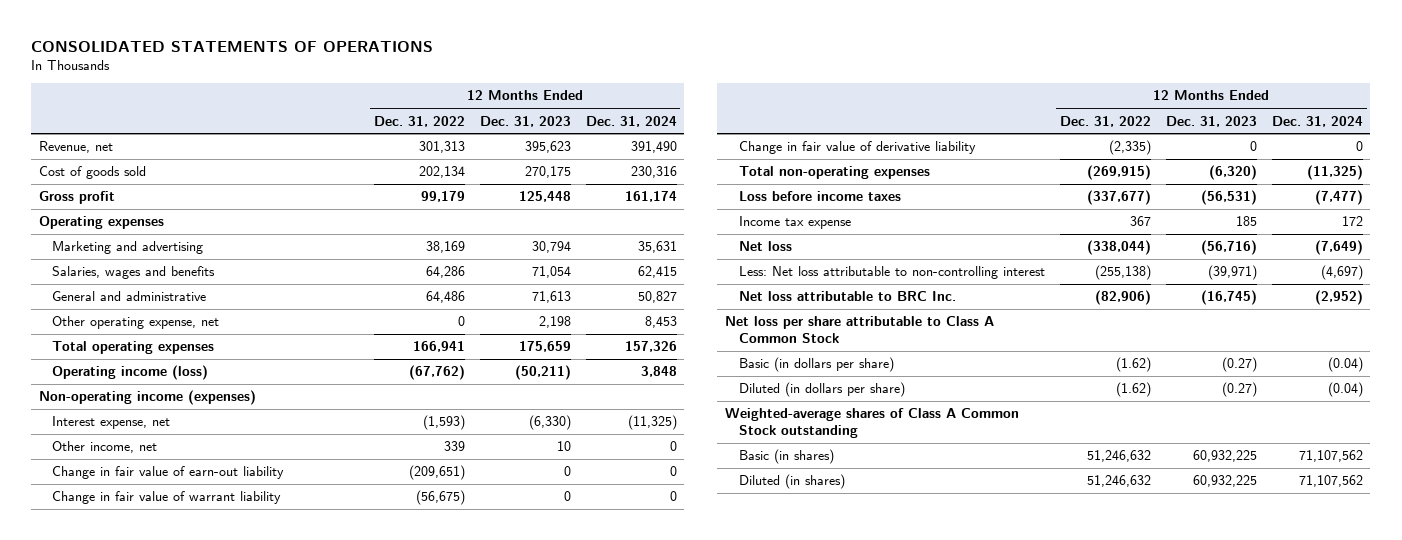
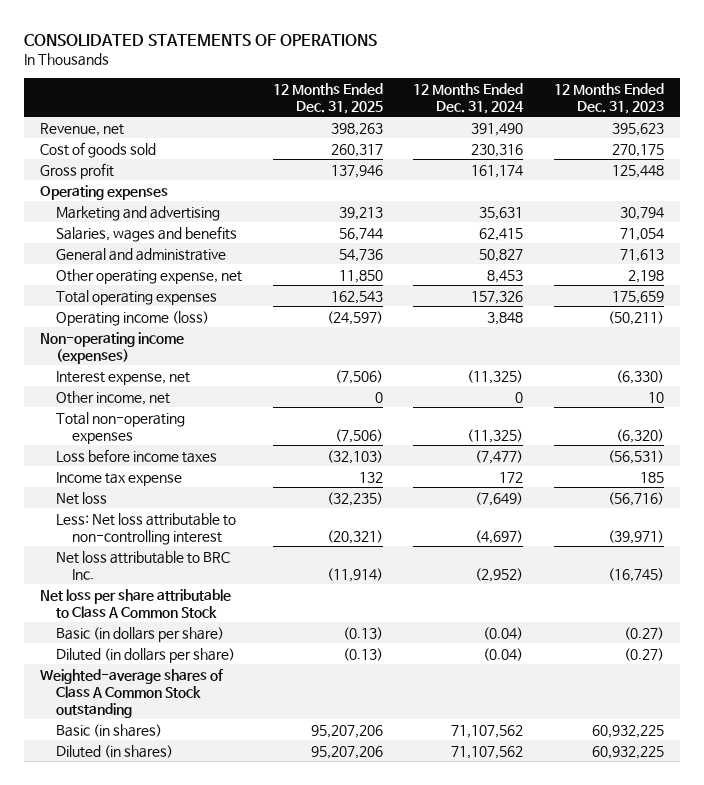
- | 12 Months Ended Dec. 31, 2022 | 12 Months Ended Dec. 31, 2023 | 12 Months Ended Dec. 31, 2024
+ | 12 Months Ended Dec. 31, 2025 | 12 Months Ended Dec. 31, 2024 | 12 Months Ended Dec. 31, 2023
- Change in fair value of earn-out liability | (209,651) | 0 | 0
- Change in fair value of warrant liability | (56,675) | 0 | 0
- Change in fair value of derivative liability | (2,335) | 0 | 0

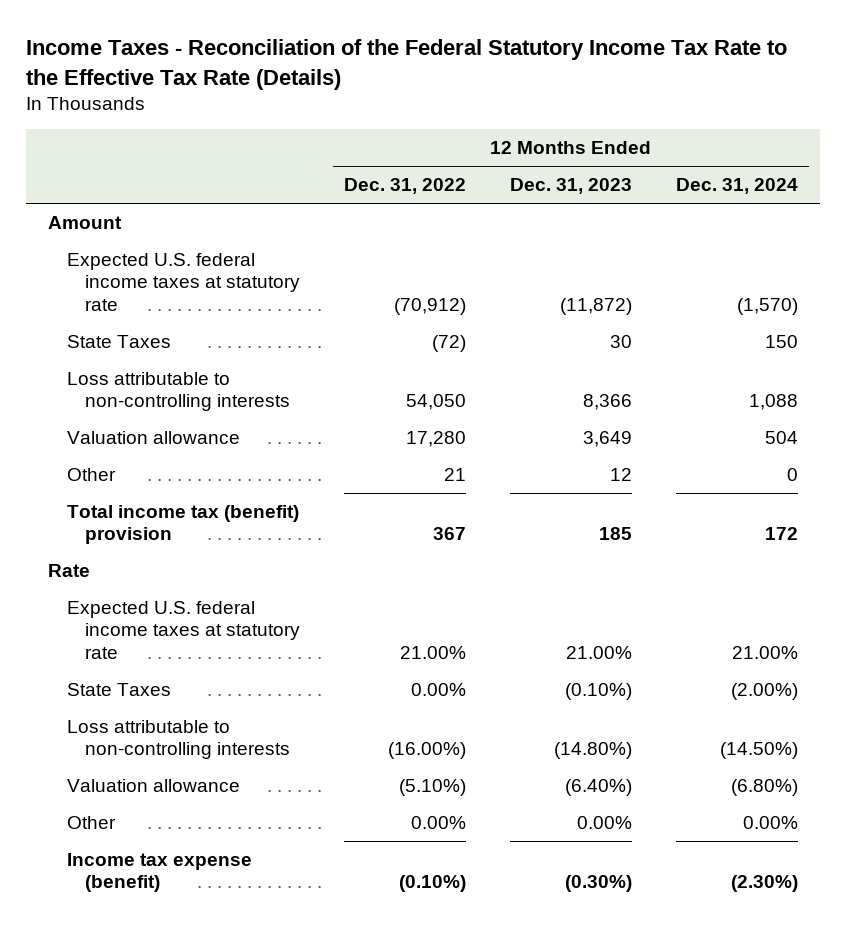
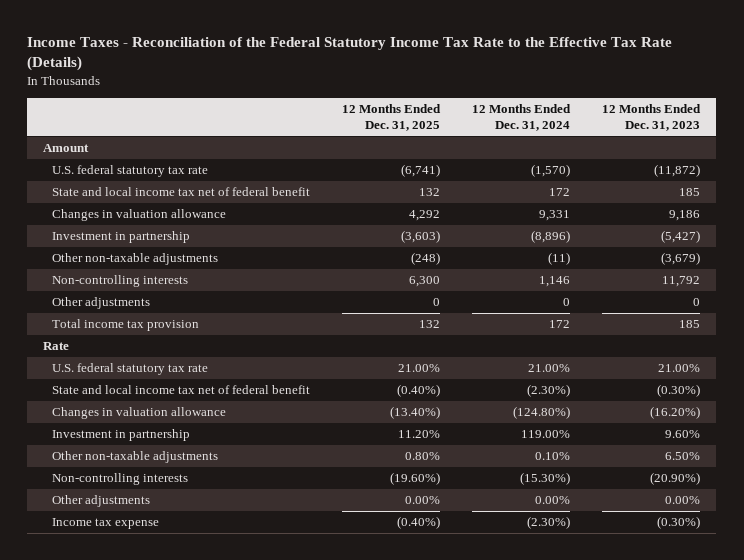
- | 12 Months Ended Dec. 31, 2022 | 12 Months Ended Dec. 31, 2023 | 12 Months Ended Dec. 31, 2024
+ | 12 Months Ended Dec. 31, 2025 | 12 Months Ended Dec. 31, 2024 | 12 Months Ended Dec. 31, 2023
- Expected U.S. federal income taxes at statutory rate | (70,912) | (11,872) | (1,570)
- State Taxes | (72) | 30 | 150
- Loss attributable to non-controlling interests | 54,050 | 8,366 | 1,088
- Valuation allowance | 17,280 | 3,649 | 504
- Other | 21 | 12 | 0
- Total income tax (benefit) provision | 367 | 185 | 172
+ U.S. federal statutory tax rate | (6,741) | (1,570) | (11,872)
+ State and local income tax net of federal benefit | 132 | 172 | 185
+ Changes in valuation allowance | 4,292 | 9,331 | 9,186
+ Investment in partnership | (3,603) | (8,896) | (5,427)
+ Other non-taxable adjustments | (248) | (11) | (3,679)
+ Non-controlling interests | 6,300 | 1,146 | 11,792
+ Other adjustments | 0 | 0 | 0
+ Total income tax provision | 132 | 172 | 185
- Expected U.S. federal income taxes at statutory rate | 21.00% | 21.00% | 21.00%
- State Taxes | 0.00% | (0.10%) | (2.00%)
- Loss attributable to non-controlling interests | (16.00%) | (14.80%) | (14.50%)
- Valuation allowance | (5.10%) | (6.40%) | (6.80%)
- Other | 0.00% | 0.00% | 0.00%
- Income tax expense (benefit) | (0.10%) | (0.30%) | (2.30%)
+ U.S. federal statutory tax rate | 21.00% | 21.00% | 21.00%
+ State and local income tax net of federal benefit | (0.40%) | (2.30%) | (0.30%)
+ Changes in valuation allowance | (13.40%) | (124.80%) | (16.20%)
+ Investment in partnership | 11.20% | 119.00% | 9.60%
+ Other non-taxable adjustments | 0.80% | 0.10% | 6.50%
+ Non-controlling interests | (19.60%) | (15.30%) | (20.90%)
+ Other adjustments | 0.00% | 0.00% | 0.00%
+ Income tax expense | (0.40%) | (2.30%) | (0.30%)

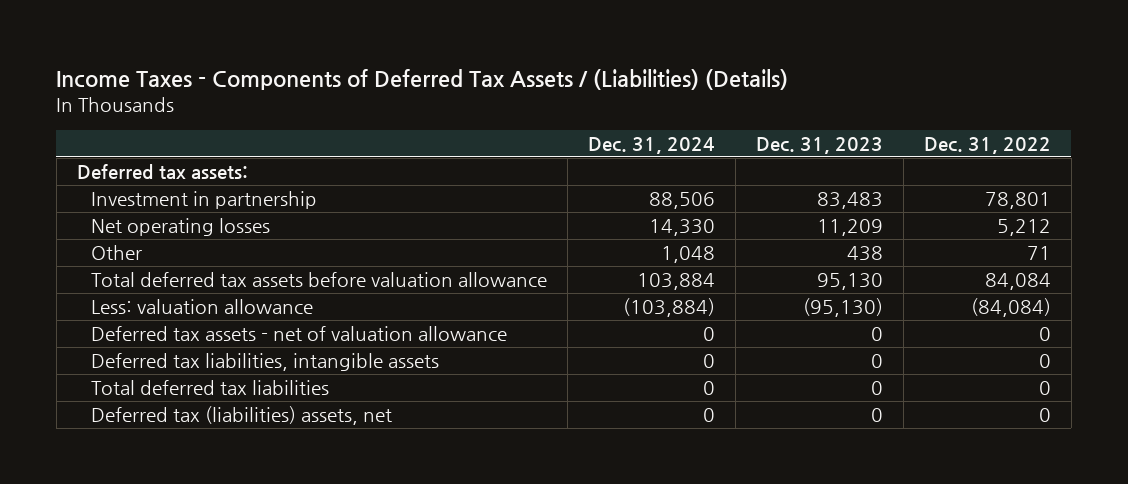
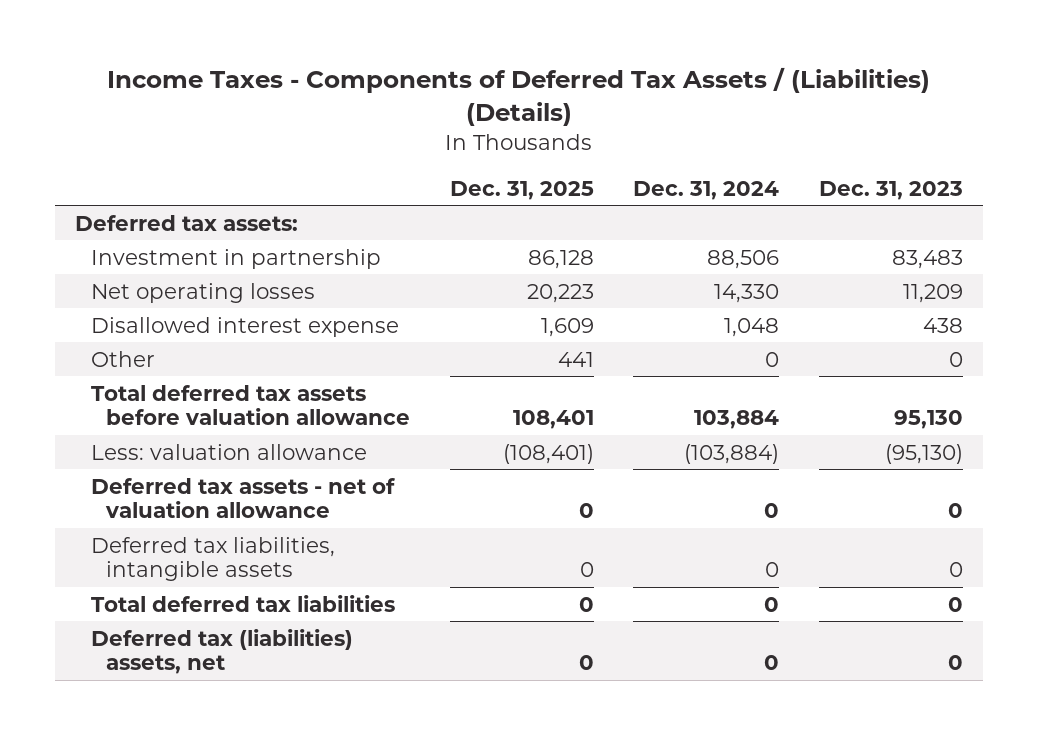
- | Dec. 31, 2024 | Dec. 31, 2023 | Dec. 31, 2022
+ | Dec. 31, 2025 | Dec. 31, 2024 | Dec. 31, 2023
- Other | 1,048 | 438 | 71
+ Disallowed interest expense | 1,609 | 1,048 | 438
+ Other | 441 | 0 | 0

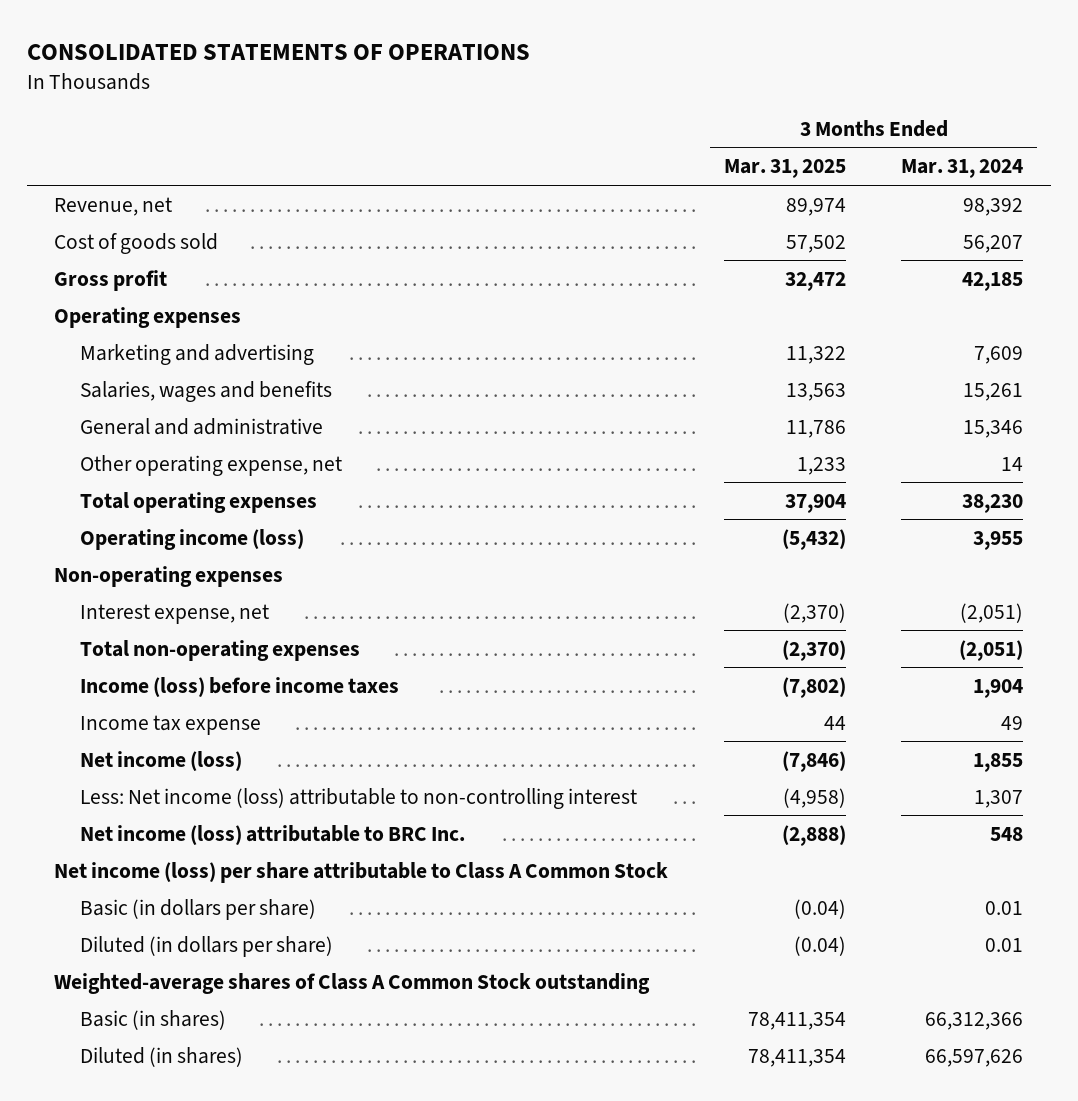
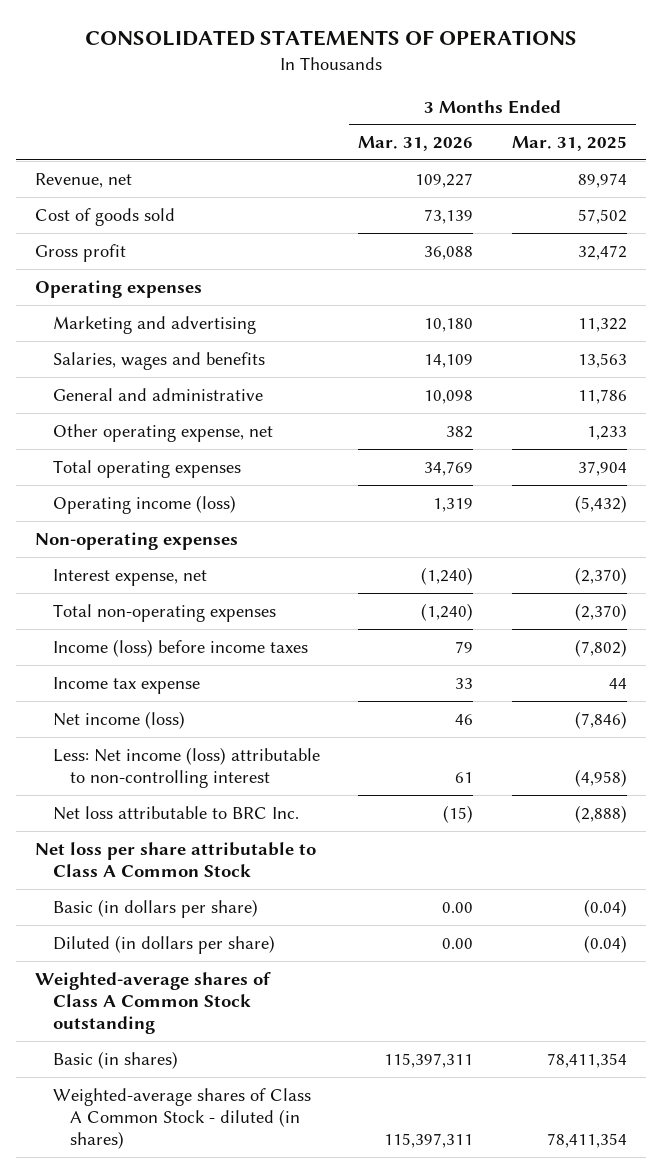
- | 3 Months Ended Mar. 31, 2025 | 3 Months Ended Mar. 31, 2024
+ | 3 Months Ended Mar. 31, 2026 | 3 Months Ended Mar. 31, 2025
- Net income (loss) attributable to BRC Inc. | (2,888) | 548
- Net income (loss) per share attributable to Class A Common Stock
+ Net loss attributable to BRC Inc. | (15) | (2,888)
+ Net loss per share attributable to Class A Common Stock
- Diluted (in shares) | 78,411,354 | 66,597,626
+ Weighted-average shares of Class A Common Stock - diluted (in shares) | 115,397,311 | 78,411,354

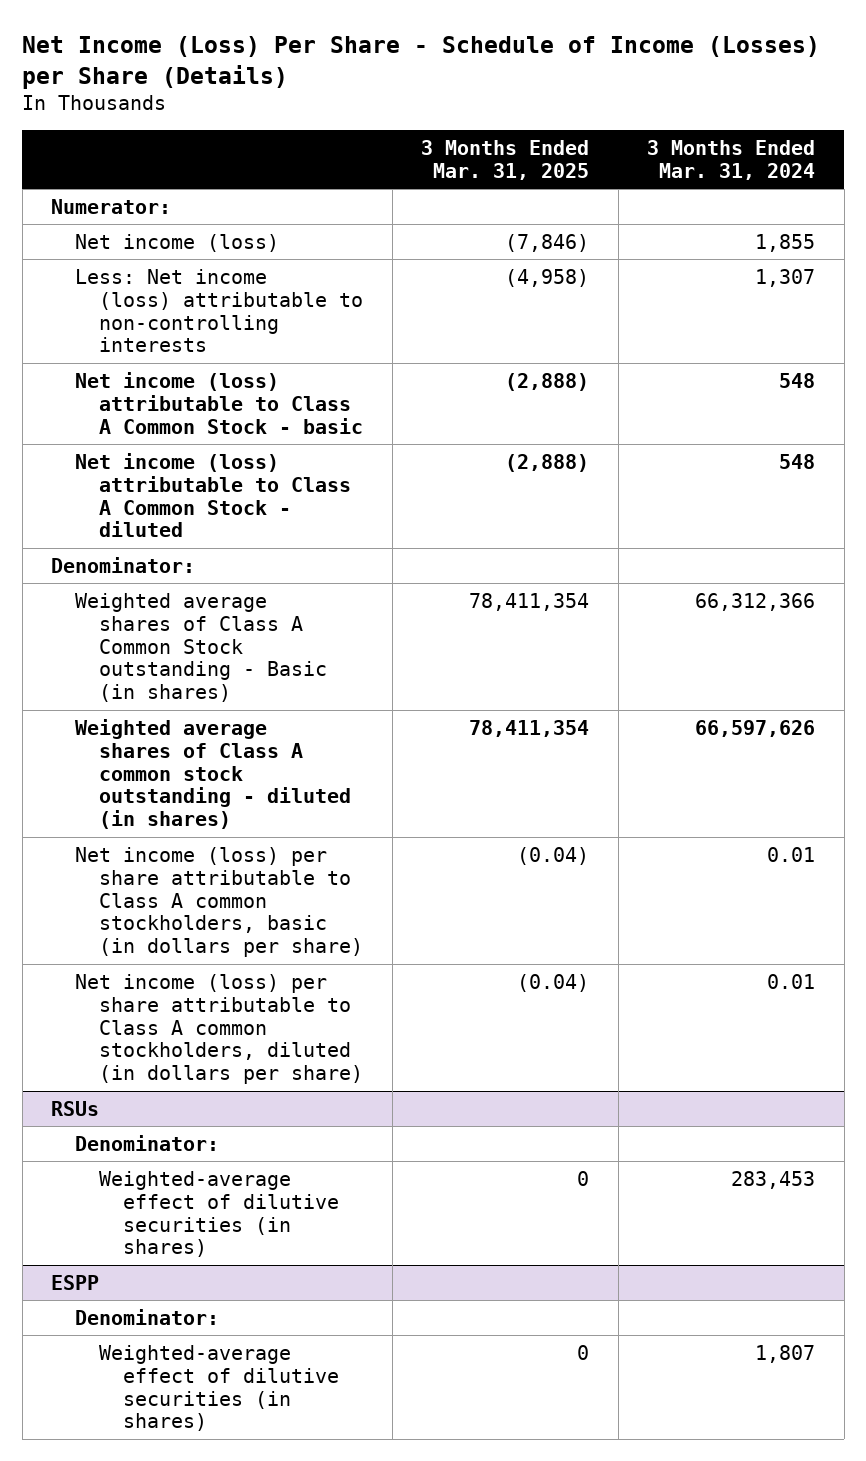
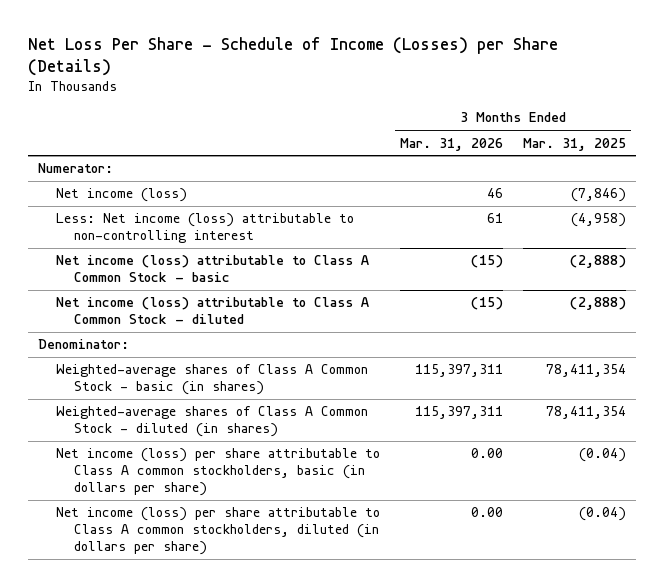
- Net Income (Loss) Per Share - Schedule of Income (Losses) per Share (Details)
+ Net Loss Per Share - Schedule of Income (Losses) per Share (Details)
- | 3 Months Ended Mar. 31, 2025 | 3 Months Ended Mar. 31, 2024
+ | 3 Months Ended Mar. 31, 2026 | 3 Months Ended Mar. 31, 2025
- Less: Net income (loss) attributable to non-controlling interests | (4,958) | 1,307
+ Less: Net income (loss) attributable to non-controlling interest | 61 | (4,958)
- Weighted average shares of Class A Common Stock outstanding - Basic (in shares) | 78,411,354 | 66,312,366
- Weighted average shares of Class A common stock outstanding - diluted (in shares) | 78,411,354 | 66,597,626
+ Weighted-average shares of Class A Common Stock - basic (in shares) | 115,397,311 | 78,411,354
+ Weighted-average shares of Class A Common Stock - diluted (in shares) | 115,397,311 | 78,411,354
- RSUs
- Denominator:
- Weighted-average effect of dilutive securities (in shares) | 0 | 283,453
- ESPP
- Denominator:
- Weighted-average effect of dilutive securities (in shares) | 0 | 1,807

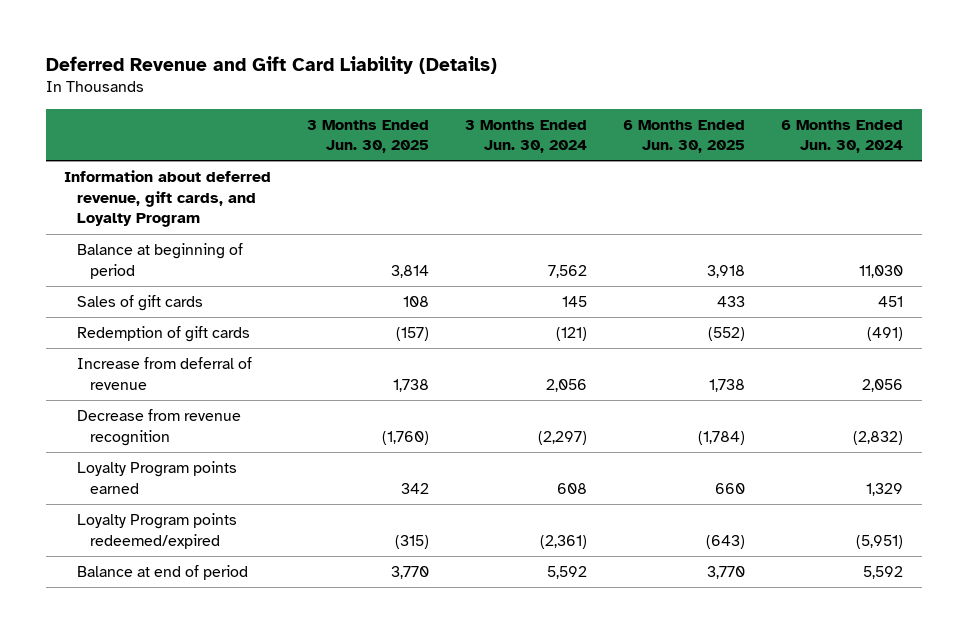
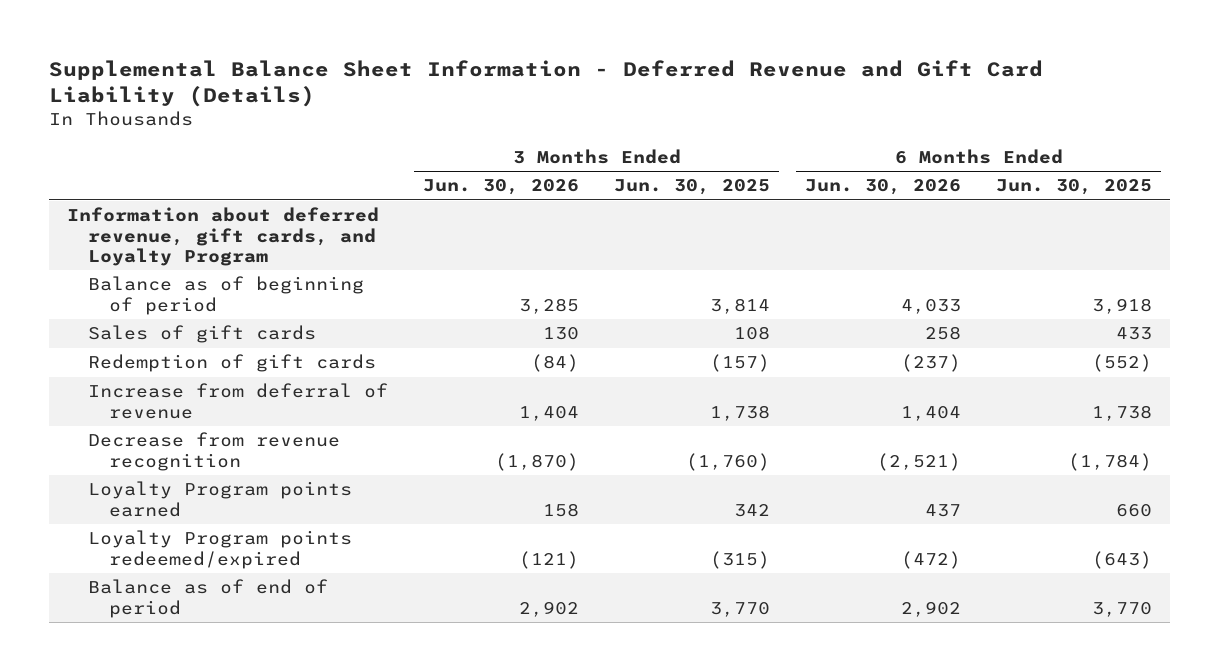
- Deferred Revenue and Gift Card Liability (Details)
+ Supplemental Balance Sheet Information - Deferred Revenue and Gift Card Liability (Details)
- | 3 Months Ended Jun. 30, 2025 | 3 Months Ended Jun. 30, 2024 | 6 Months Ended Jun. 30, 2025 | 6 Months Ended Jun. 30, 2024
+ | 3 Months Ended Jun. 30, 2026 | 3 Months Ended Jun. 30, 2025 | 6 Months Ended Jun. 30, 2026 | 6 Months Ended Jun. 30, 2025
- Balance at beginning of period | 3,814 | 7,562 | 3,918 | 11,030
+ Balance as of beginning of period | 3,285 | 3,814 | 4,033 | 3,918
- Balance at end of period | 3,770 | 5,592 | 3,770 | 5,592
+ Balance as of end of period | 2,902 | 3,770 | 2,902 | 3,770

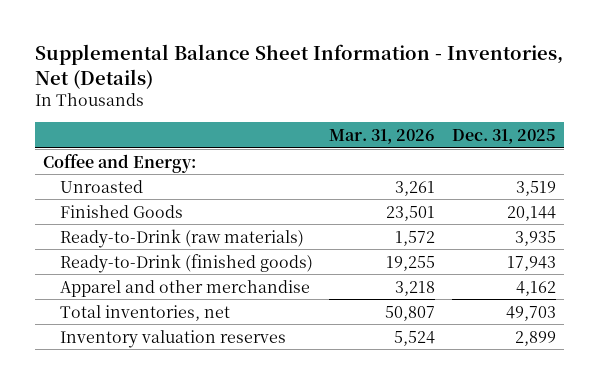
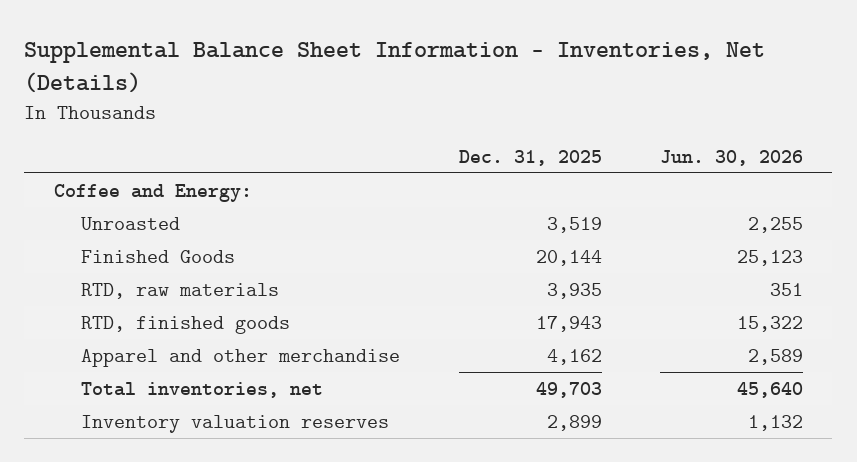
- | Mar. 31, 2026 | Dec. 31, 2025
+ | Dec. 31, 2025 | Jun. 30, 2026
- Ready-to-Drink (raw materials) | 1,572 | 3,935
- Ready-to-Drink (finished goods) | 19,255 | 17,943
+ RTD, raw materials | 3,935 | 351
+ RTD, finished goods | 17,943 | 15,322

